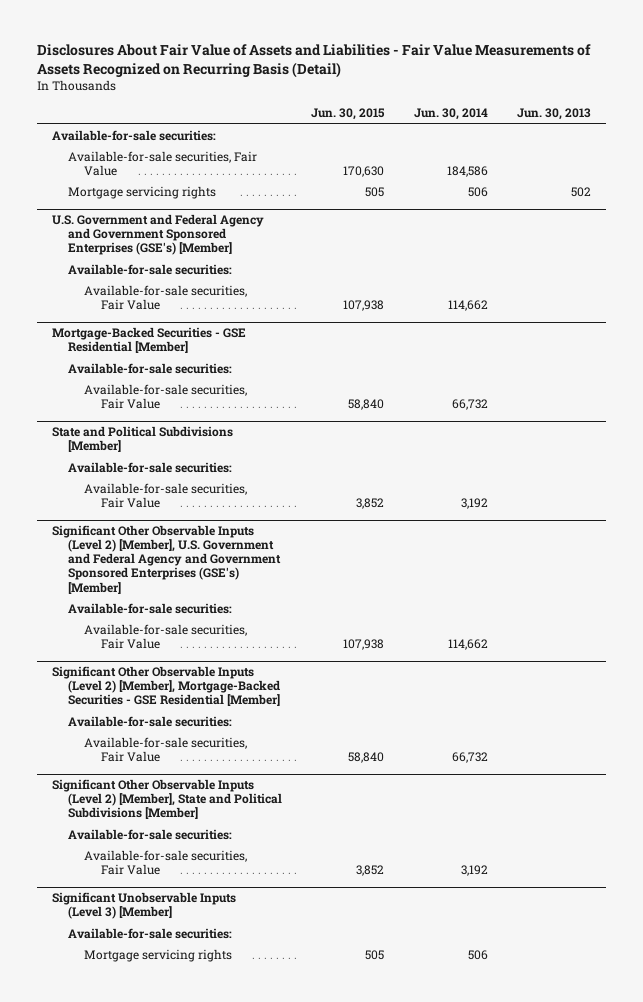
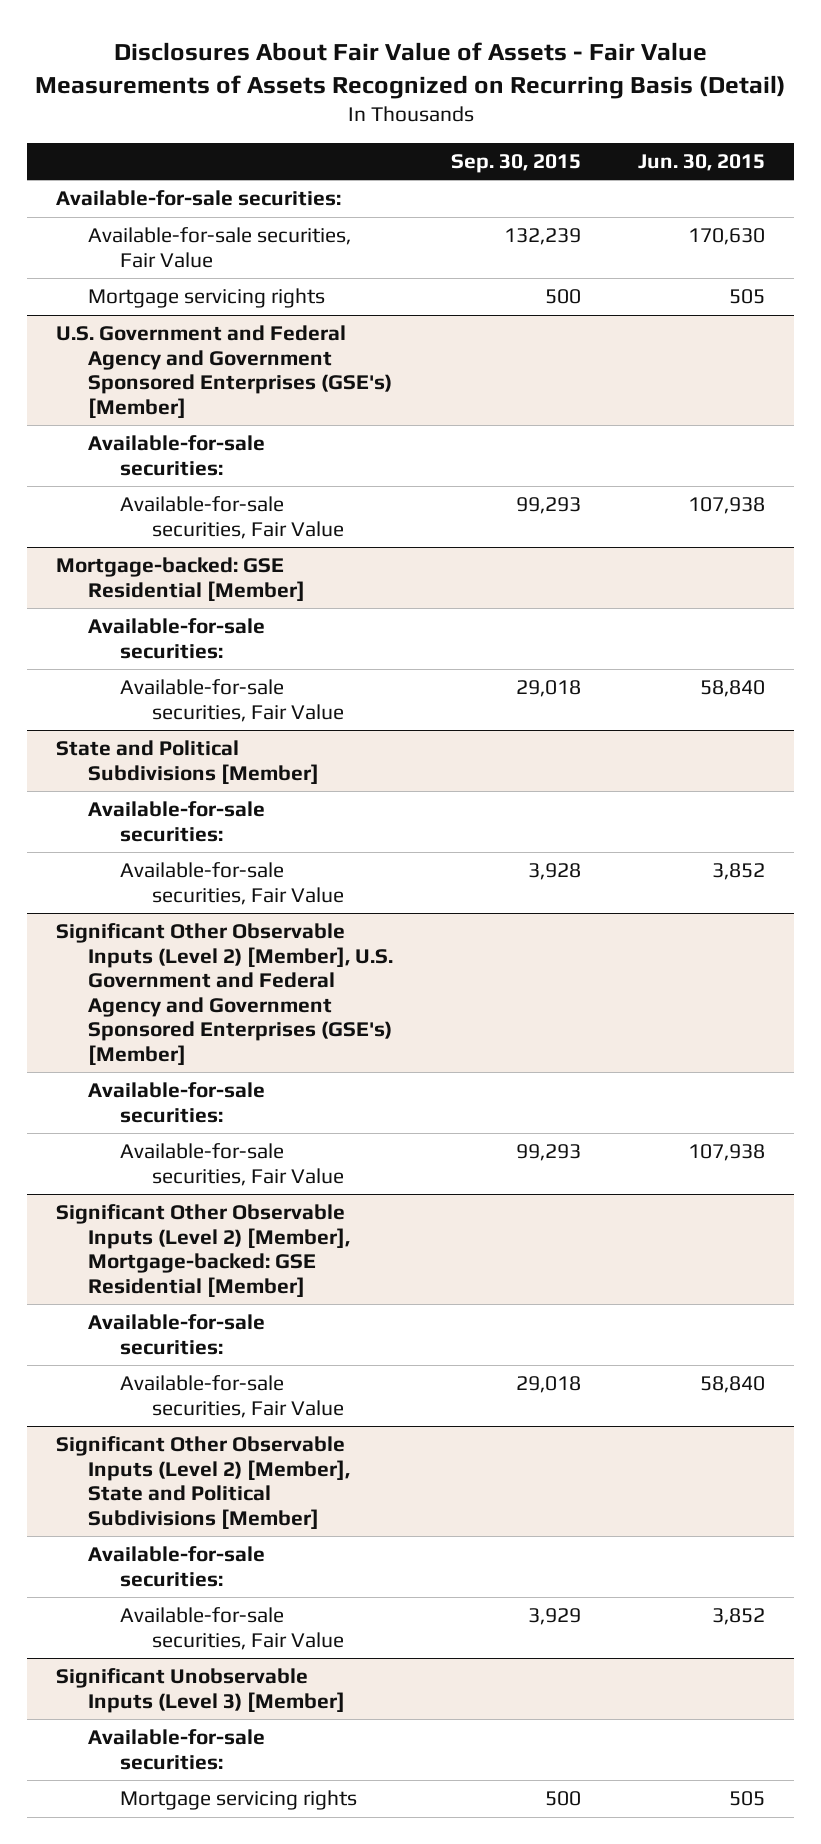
- Disclosures About Fair Value of Assets and Liabilities - Fair Value Measurements of Assets Recognized on Recurring Basis (Detail)
+ Disclosures About Fair Value of Assets - Fair Value Measurements of Assets Recognized on Recurring Basis (Detail)
- | Jun. 30, 2015 | Jun. 30, 2014 | Jun. 30, 2013
+ | Sep. 30, 2015 | Jun. 30, 2015
- Mortgage-Backed Securities - GSE Residential [Member]
+ Mortgage-backed: GSE Residential [Member]
- Significant Other Observable Inputs (Level 2) [Member], Mortgage-Backed Securities - GSE Residential [Member]
+ Significant Other Observable Inputs (Level 2) [Member], Mortgage-backed: GSE Residential [Member]

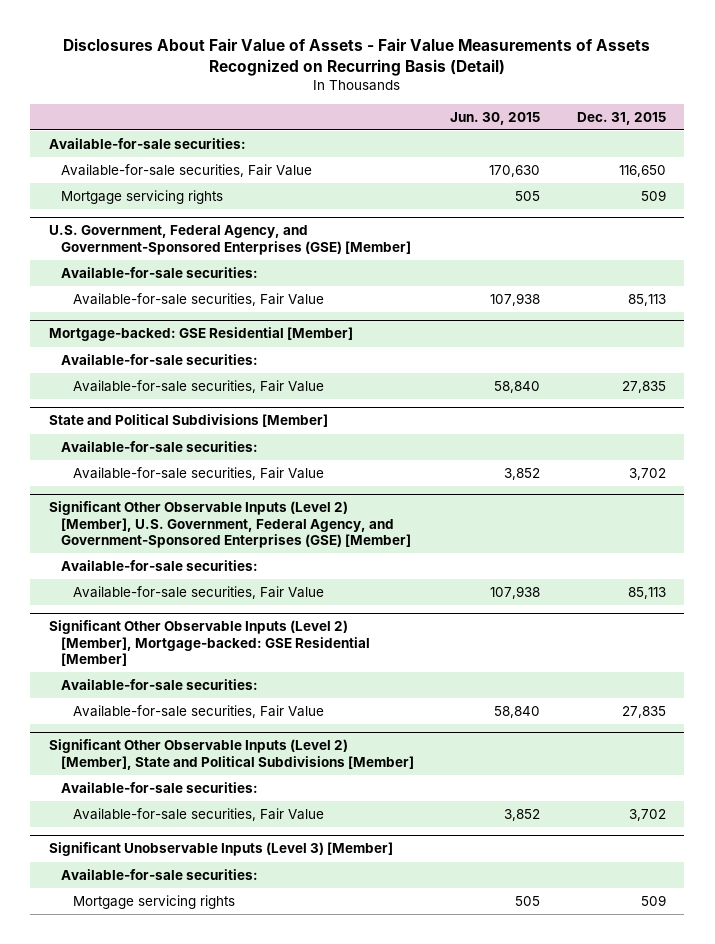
- | Sep. 30, 2015 | Jun. 30, 2015
+ | Jun. 30, 2015 | Dec. 31, 2015
- U.S. Government and Federal Agency and Government Sponsored Enterprises (GSE's) [Member]
+ U.S. Government, Federal Agency, and Government-Sponsored Enterprises (GSE) [Member]
- Significant Other Observable Inputs (Level 2) [Member], U.S. Government and Federal Agency and Government Sponsored Enterprises (GSE's) [Member]
+ Significant Other Observable Inputs (Level 2) [Member], U.S. Government, Federal Agency, and Government-Sponsored Enterprises (GSE) [Member]

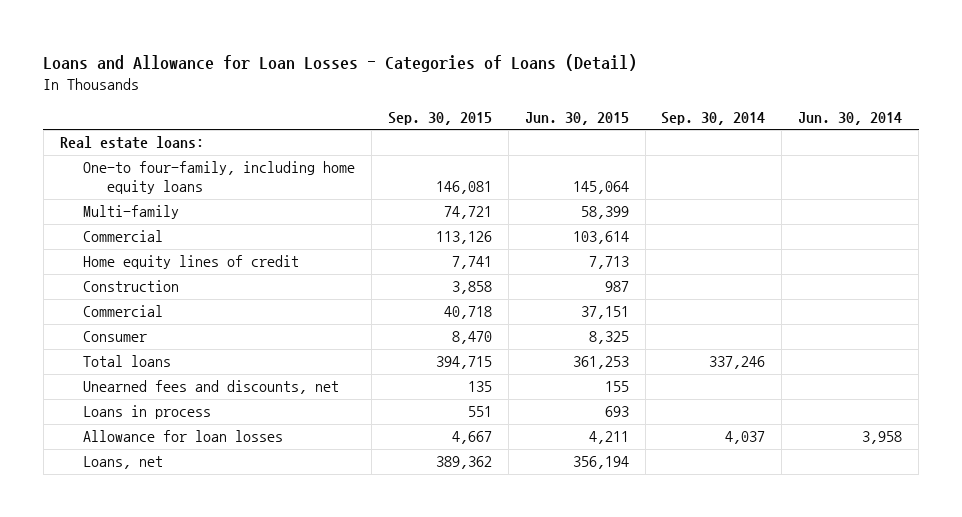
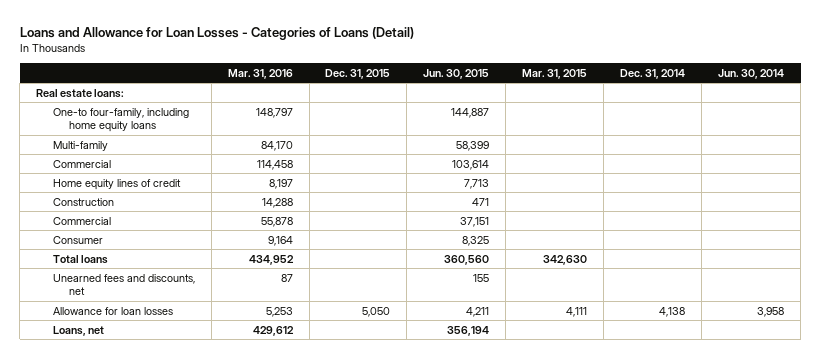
- | Sep. 30, 2015 | Jun. 30, 2015 | Sep. 30, 2014 | Jun. 30, 2014
+ | Mar. 31, 2016 | Dec. 31, 2015 | Jun. 30, 2015 | Mar. 31, 2015 | Dec. 31, 2014 | Jun. 30, 2014
- One-to four-family, including home equity loans | 146,081 | 145,064 | |
+ One-to four-family, including home equity loans | 148,797 | | 144,887 | | |
- Construction | 3,858 | 987 | |
+ Construction | 14,288 | | 471 | | |
- Total loans | 394,715 | 361,253 | 337,246 |
+ Total loans | 434,952 | | 360,560 | 342,630 | |
- Loans in process | 551 | 693 | |

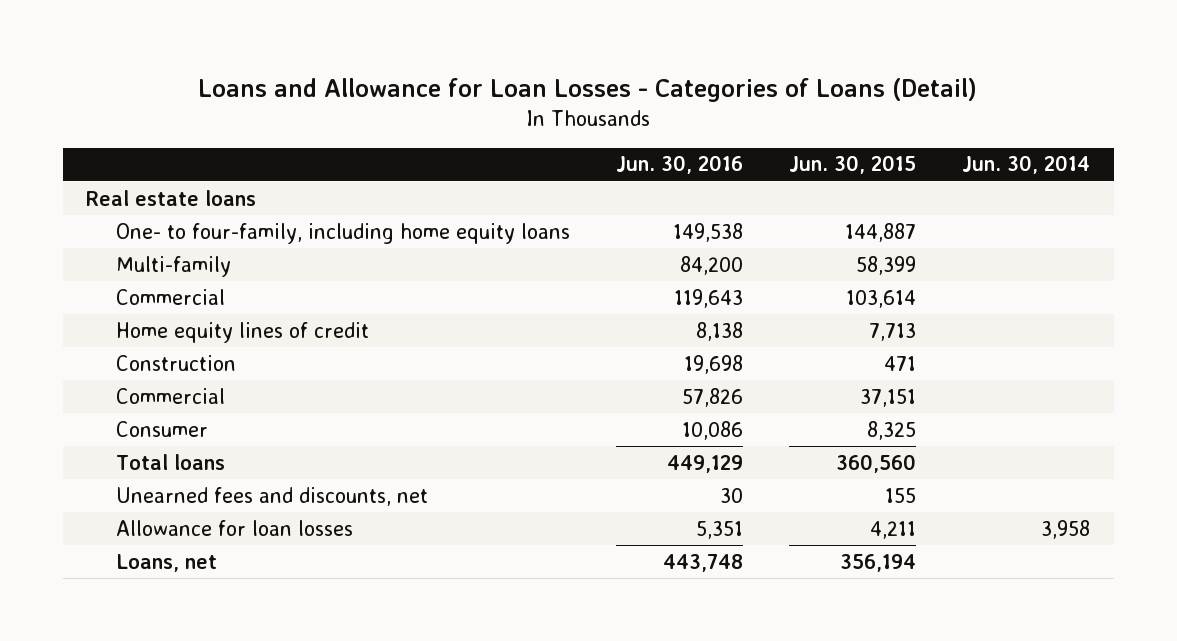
- | Mar. 31, 2016 | Dec. 31, 2015 | Jun. 30, 2015 | Mar. 31, 2015 | Dec. 31, 2014 | Jun. 30, 2014
+ | Jun. 30, 2016 | Jun. 30, 2015 | Jun. 30, 2014
- Real estate loans:
- One-to four-family, including home equity loans | 148,797 | | 144,887 | | |
+ Real estate loans
+ One- to four-family, including home equity loans | 149,538 | 144,887 |

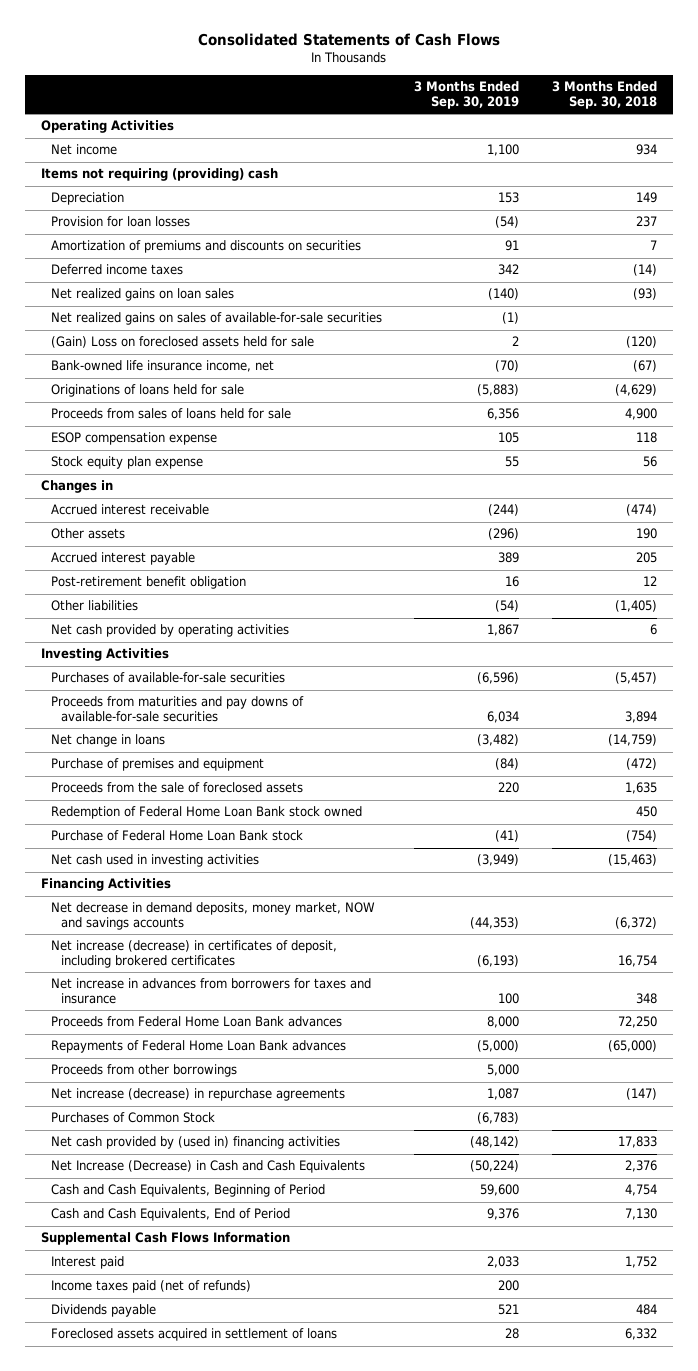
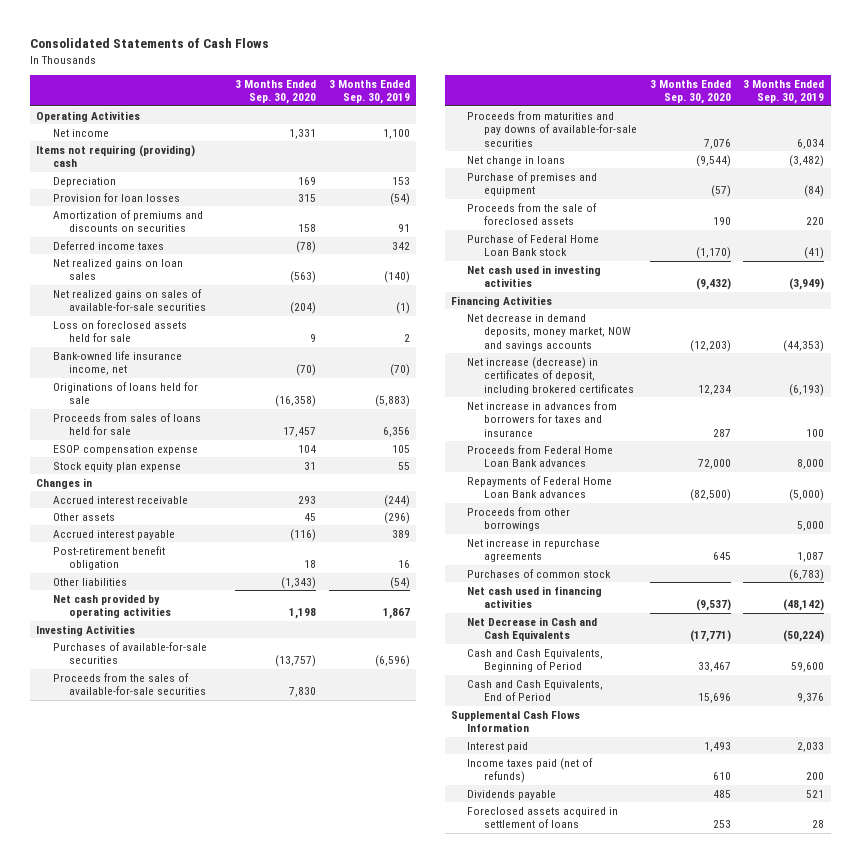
- | 3 Months Ended Sep. 30, 2019 | 3 Months Ended Sep. 30, 2018
+ | 3 Months Ended Sep. 30, 2020 | 3 Months Ended Sep. 30, 2019
- (Gain) Loss on foreclosed assets held for sale | 2 | (120)
+ Loss on foreclosed assets held for sale | 9 | 2
+ Proceeds from the sales of available-for-sale securities | 7,830 |
- Redemption of Federal Home Loan Bank stock owned | | 450
- Net increase (decrease) in repurchase agreements | 1,087 | (147)
- Purchases of Common Stock | (6,783) |
- Net cash provided by (used in) financing activities | (48,142) | 17,833
- Net Increase (Decrease) in Cash and Cash Equivalents | (50,224) | 2,376
+ Net increase in repurchase agreements | 645 | 1,087
+ Purchases of common stock | | (6,783)
+ Net cash used in financing activities | (9,537) | (48,142)
+ Net Decrease in Cash and Cash Equivalents | (17,771) | (50,224)

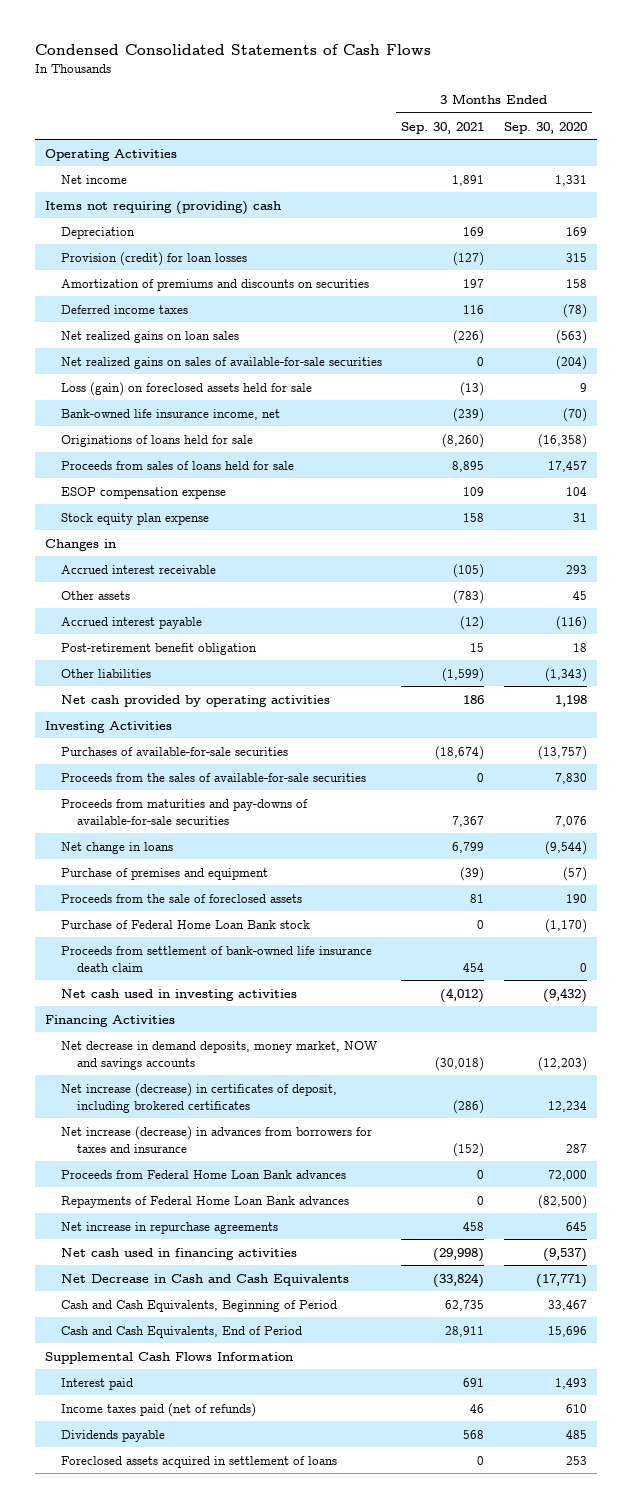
- Consolidated Statements of Cash Flows
+ Condensed Consolidated Statements of Cash Flows
- | 3 Months Ended Sep. 30, 2020 | 3 Months Ended Sep. 30, 2019
+ | 3 Months Ended Sep. 30, 2021 | 3 Months Ended Sep. 30, 2020
- Provision for loan losses | 315 | (54)
+ Provision (credit) for loan losses | (127) | 315
- Loss on foreclosed assets held for sale | 9 | 2
+ Loss (gain) on foreclosed assets held for sale | (13) | 9
- Proceeds from maturities and pay downs of available-for-sale securities | 7,076 | 6,034
+ Proceeds from maturities and pay-downs of available-for-sale securities | 7,367 | 7,076
+ Proceeds from settlement of bank-owned life insurance death claim | 454 | 0
- Net increase in advances from borrowers for taxes and insurance | 287 | 100
+ Net increase (decrease) in advances from borrowers for taxes and insurance | (152) | 287
- Proceeds from other borrowings | | 5,000
- Purchases of common stock | | (6,783)

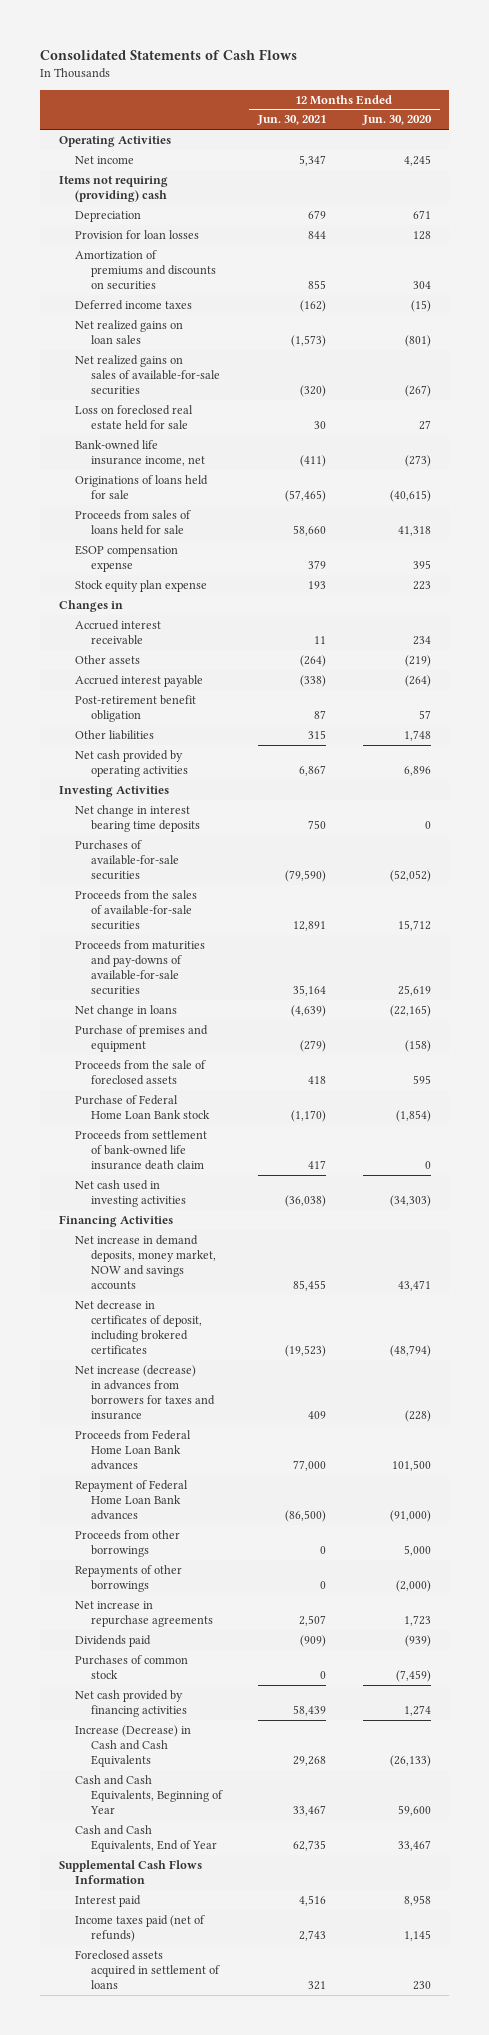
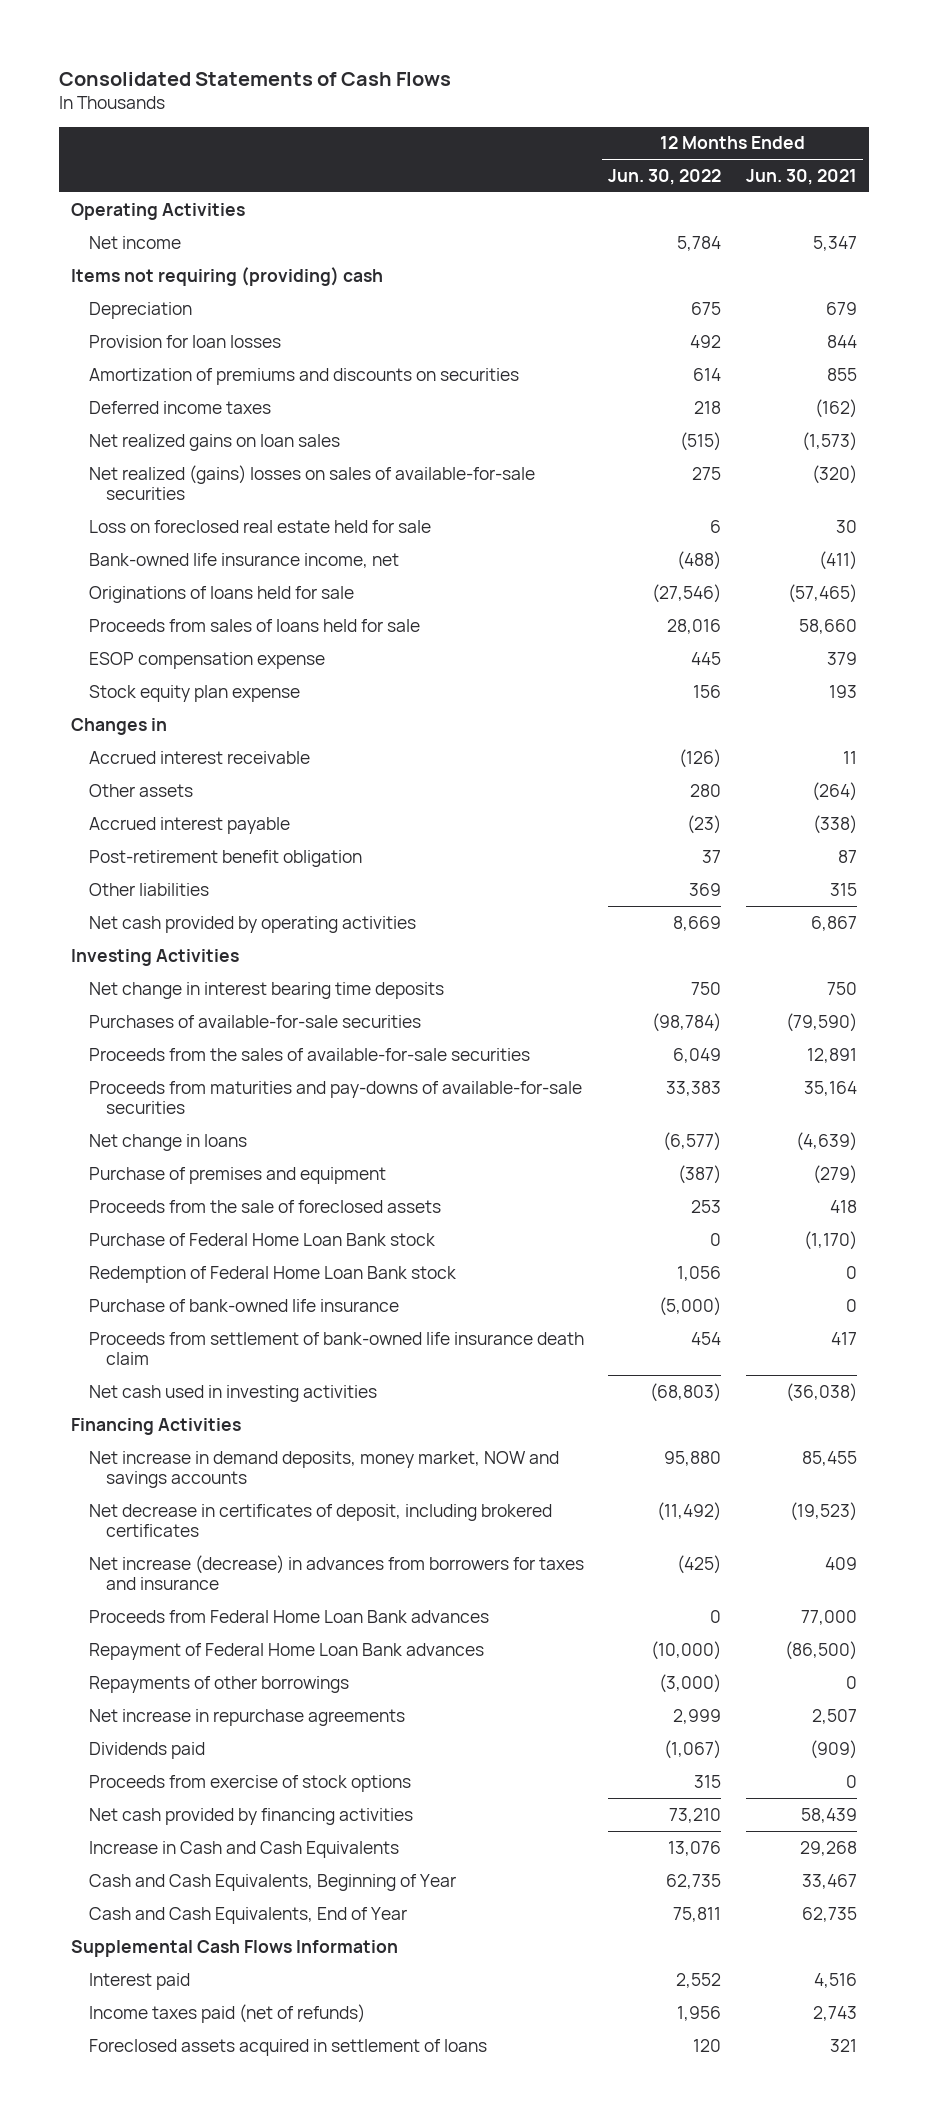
- | 12 Months Ended Jun. 30, 2021 | 12 Months Ended Jun. 30, 2020
+ | 12 Months Ended Jun. 30, 2022 | 12 Months Ended Jun. 30, 2021
- Net realized gains on sales of available-for-sale securities | (320) | (267)
+ Net realized (gains) losses on sales of available-for-sale securities | 275 | (320)
+ Redemption of Federal Home Loan Bank stock | 1,056 | 0
+ Purchase of bank-owned life insurance | (5,000) | 0
- Proceeds from other borrowings | 0 | 5,000
- Purchases of common stock | 0 | (7,459)
+ Proceeds from exercise of stock options | 315 | 0
- Increase (Decrease) in Cash and Cash Equivalents | 29,268 | (26,133)
+ Increase in Cash and Cash Equivalents | 13,076 | 29,268

